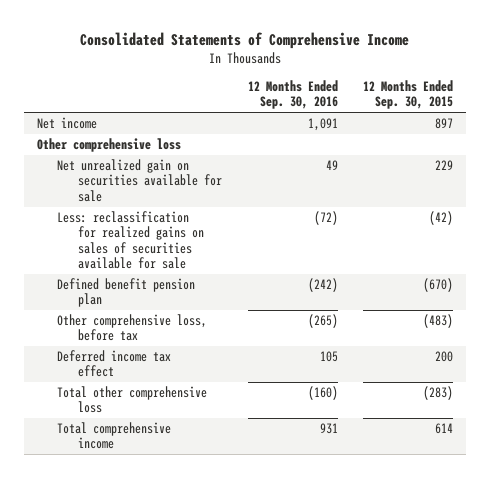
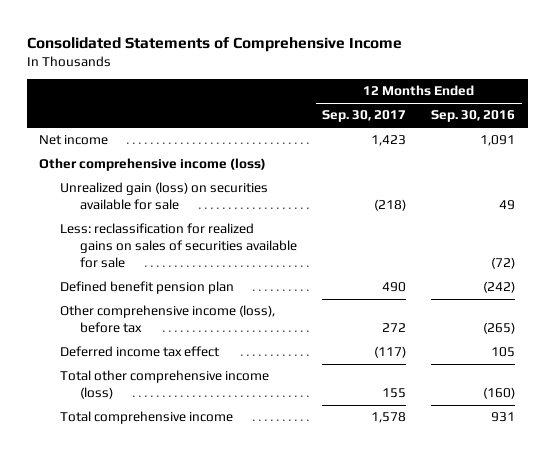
- | 12 Months Ended Sep. 30, 2016 | 12 Months Ended Sep. 30, 2015
+ | 12 Months Ended Sep. 30, 2017 | 12 Months Ended Sep. 30, 2016
- Other comprehensive loss
- Net unrealized gain on securities available for sale | 49 | 229
+ Other comprehensive income (loss)
+ Unrealized gain (loss) on securities available for sale | (218) | 49
- Other comprehensive loss, before tax | (265) | (483)
+ Other comprehensive income (loss), before tax | 272 | (265)
- Total other comprehensive loss | (160) | (283)
+ Total other comprehensive income (loss) | 155 | (160)

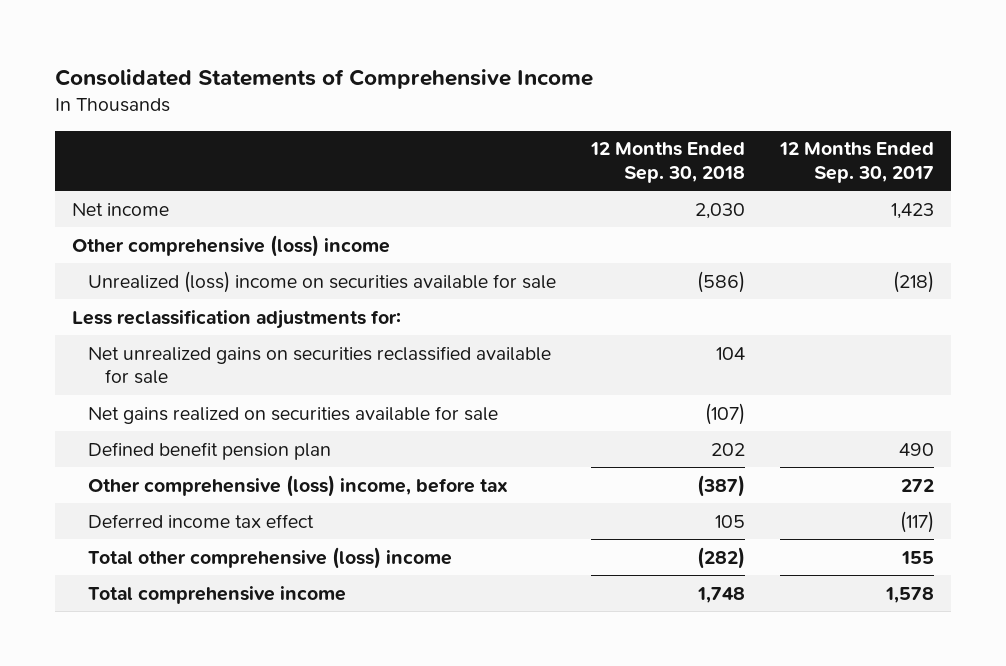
- | 12 Months Ended Sep. 30, 2017 | 12 Months Ended Sep. 30, 2016
+ | 12 Months Ended Sep. 30, 2018 | 12 Months Ended Sep. 30, 2017
- Other comprehensive income (loss)
- Unrealized gain (loss) on securities available for sale | (218) | 49
- Less: reclassification for realized gains on sales of securities available for sale | | (72)
+ Other comprehensive (loss) income
+ Unrealized (loss) income on securities available for sale | (586) | (218)
+ Less reclassification adjustments for:
+ Net unrealized gains on securities reclassified available for sale | 104 |
+ Net gains realized on securities available for sale | (107) |
- Other comprehensive income (loss), before tax | 272 | (265)
+ Other comprehensive (loss) income, before tax | (387) | 272
- Total other comprehensive income (loss) | 155 | (160)
+ Total other comprehensive (loss) income | (282) | 155

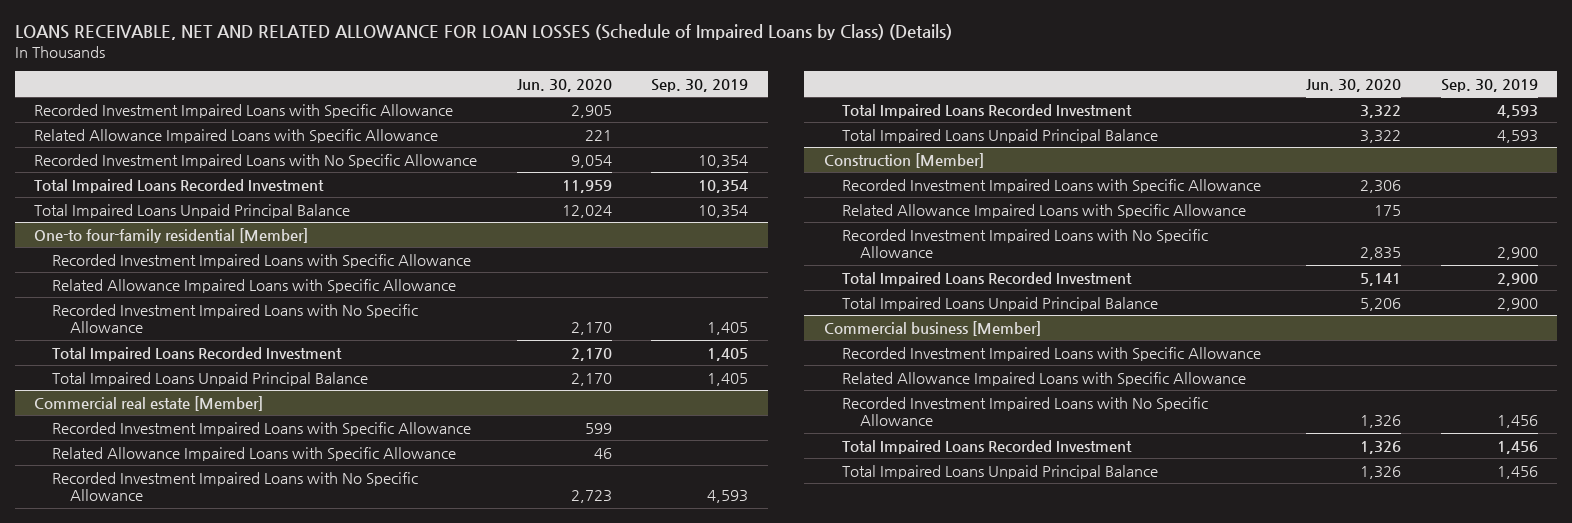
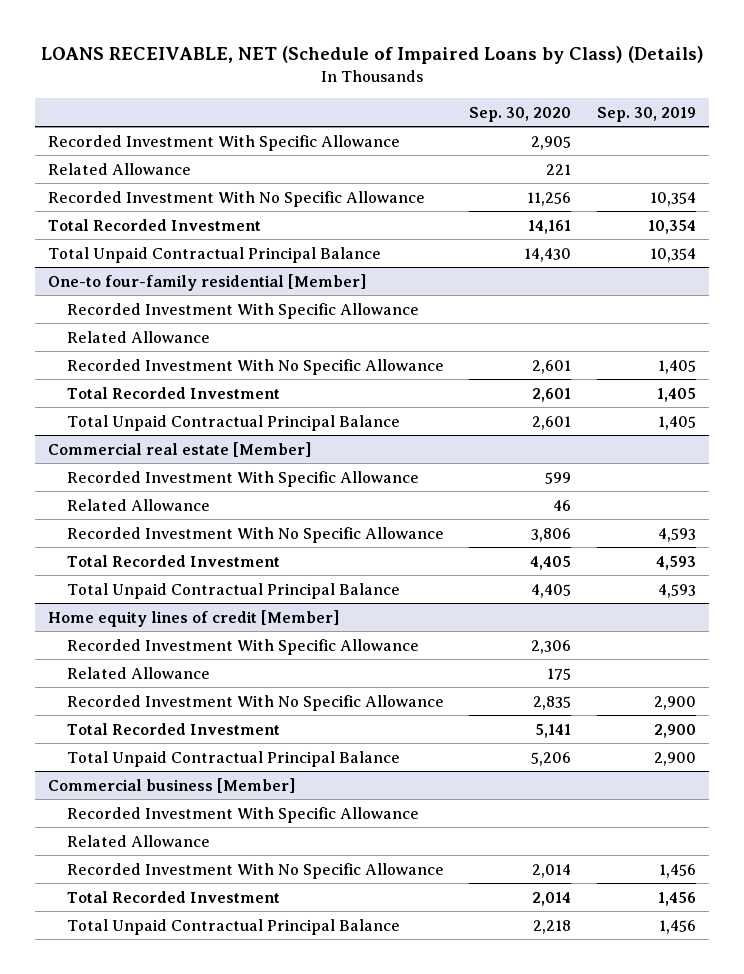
- LOANS RECEIVABLE, NET AND RELATED ALLOWANCE FOR LOAN LOSSES (Schedule of Impaired Loans by Class) (Details)
+ LOANS RECEIVABLE, NET (Schedule of Impaired Loans by Class) (Details)
- | Jun. 30, 2020 | Sep. 30, 2019
+ | Sep. 30, 2020 | Sep. 30, 2019
- Recorded Investment Impaired Loans with Specific Allowance | 2,905 |
- Related Allowance Impaired Loans with Specific Allowance | 221 |
- Recorded Investment Impaired Loans with No Specific Allowance | 9,054 | 10,354
- Total Impaired Loans Recorded Investment | 11,959 | 10,354
- Total Impaired Loans Unpaid Principal Balance | 12,024 | 10,354
+ Recorded Investment With Specific Allowance | 2,905 |
+ Related Allowance | 221 |
+ Recorded Investment With No Specific Allowance | 11,256 | 10,354
+ Total Recorded Investment | 14,161 | 10,354
+ Total Unpaid Contractual Principal Balance | 14,430 | 10,354
@ One-to four-family residential [Member]
- Recorded Investment Impaired Loans with Specific Allowance
- Related Allowance Impaired Loans with Specific Allowance
- Recorded Investment Impaired Loans with No Specific Allowance | 2,170 | 1,405
- Total Impaired Loans Recorded Investment | 2,170 | 1,405
- Total Impaired Loans Unpaid Principal Balance | 2,170 | 1,405
+ Recorded Investment With Specific Allowance
+ Related Allowance
+ Recorded Investment With No Specific Allowance | 2,601 | 1,405
+ Total Recorded Investment | 2,601 | 1,405
+ Total Unpaid Contractual Principal Balance | 2,601 | 1,405
@ Commercial real estate [Member]
- Recorded Investment Impaired Loans with Specific Allowance | 599 |
- Related Allowance Impaired Loans with Specific Allowance | 46 |
- Recorded Investment Impaired Loans with No Specific Allowance | 2,723 | 4,593
- Total Impaired Loans Recorded Investment | 3,322 | 4,593
- Total Impaired Loans Unpaid Principal Balance | 3,322 | 4,593
- Construction [Member]
- Recorded Investment Impaired Loans with Specific Allowance | 2,306 |
- Related Allowance Impaired Loans with Specific Allowance | 175 |
- Recorded Investment Impaired Loans with No Specific Allowance | 2,835 | 2,900
- Total Impaired Loans Recorded Investment | 5,141 | 2,900
- Total Impaired Loans Unpaid Principal Balance | 5,206 | 2,900
@ Commercial real estate [Member]
+ Recorded Investment With Specific Allowance | 599 |
+ Related Allowance | 46 |
+ Recorded Investment With No Specific Allowance | 3,806 | 4,593
+ Total Recorded Investment | 4,405 | 4,593
+ Total Unpaid Contractual Principal Balance | 4,405 | 4,593
+ Home equity lines of credit [Member]
+ Recorded Investment With Specific Allowance | 2,306 |
+ Related Allowance | 175 |
+ Recorded Investment With No Specific Allowance | 2,835 | 2,900
+ Total Recorded Investment | 5,141 | 2,900
+ Total Unpaid Contractual Principal Balance | 5,206 | 2,900
@ Commercial business [Member]
- Recorded Investment Impaired Loans with Specific Allowance
- Related Allowance Impaired Loans with Specific Allowance
- Recorded Investment Impaired Loans with No Specific Allowance | 1,326 | 1,456
- Total Impaired Loans Recorded Investment | 1,326 | 1,456
- Total Impaired Loans Unpaid Principal Balance | 1,326 | 1,456
+ Recorded Investment With Specific Allowance
+ Related Allowance
+ Recorded Investment With No Specific Allowance | 2,014 | 1,456
+ Total Recorded Investment | 2,014 | 1,456
+ Total Unpaid Contractual Principal Balance | 2,218 | 1,456

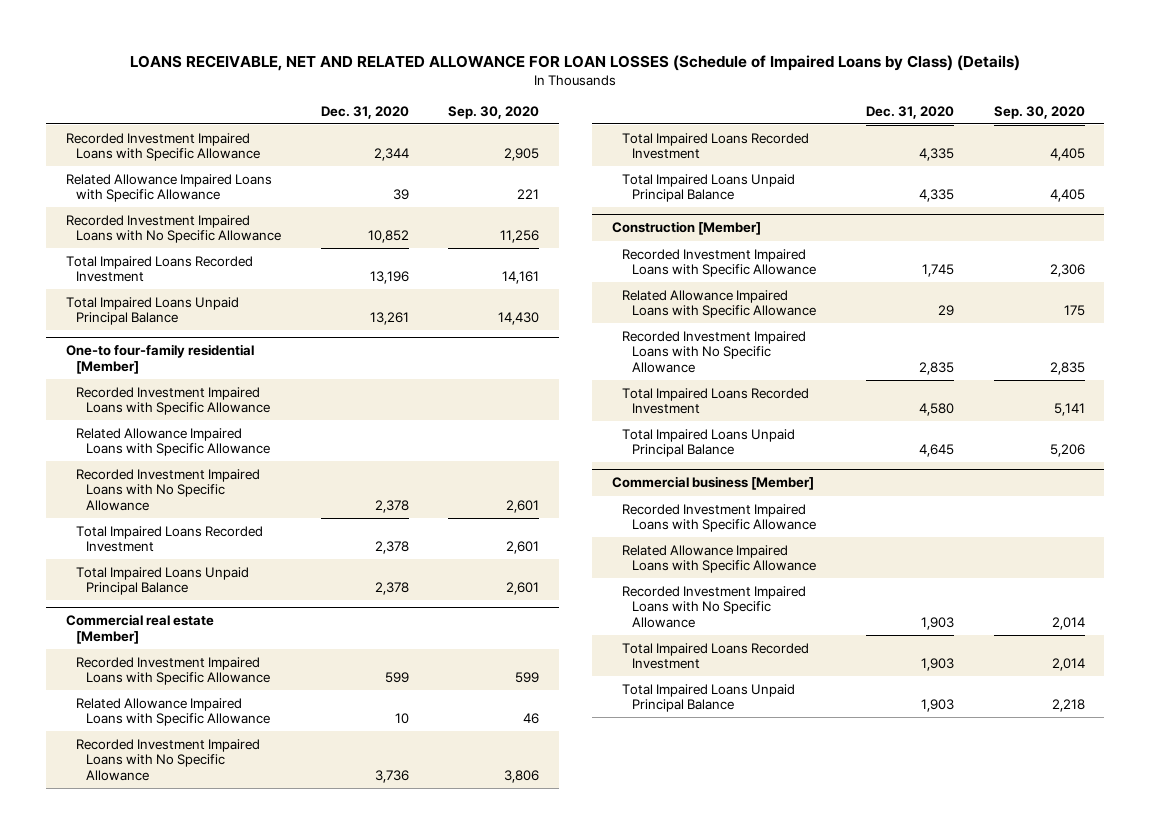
- LOANS RECEIVABLE, NET (Schedule of Impaired Loans by Class) (Details)
+ LOANS RECEIVABLE, NET AND RELATED ALLOWANCE FOR LOAN LOSSES (Schedule of Impaired Loans by Class) (Details)
- | Sep. 30, 2020 | Sep. 30, 2019
+ | Dec. 31, 2020 | Sep. 30, 2020
- Recorded Investment With Specific Allowance | 2,905 |
- Related Allowance | 221 |
- Recorded Investment With No Specific Allowance | 11,256 | 10,354
- Total Recorded Investment | 14,161 | 10,354
- Total Unpaid Contractual Principal Balance | 14,430 | 10,354
+ Recorded Investment Impaired Loans with Specific Allowance | 2,344 | 2,905
+ Related Allowance Impaired Loans with Specific Allowance | 39 | 221
+ Recorded Investment Impaired Loans with No Specific Allowance | 10,852 | 11,256
+ Total Impaired Loans Recorded Investment | 13,196 | 14,161
+ Total Impaired Loans Unpaid Principal Balance | 13,261 | 14,430
@ One-to four-family residential [Member]
- Recorded Investment With Specific Allowance
- Related Allowance
- Recorded Investment With No Specific Allowance | 2,601 | 1,405
- Total Recorded Investment | 2,601 | 1,405
- Total Unpaid Contractual Principal Balance | 2,601 | 1,405
+ Recorded Investment Impaired Loans with Specific Allowance
+ Related Allowance Impaired Loans with Specific Allowance
+ Recorded Investment Impaired Loans with No Specific Allowance | 2,378 | 2,601
+ Total Impaired Loans Recorded Investment | 2,378 | 2,601
+ Total Impaired Loans Unpaid Principal Balance | 2,378 | 2,601
@ Commercial real estate [Member]
- Recorded Investment With Specific Allowance | 599 |
- Related Allowance | 46 |
- Recorded Investment With No Specific Allowance | 3,806 | 4,593
- Total Recorded Investment | 4,405 | 4,593
- Total Unpaid Contractual Principal Balance | 4,405 | 4,593
- Home equity lines of credit [Member]
- Recorded Investment With Specific Allowance | 2,306 |
- Related Allowance | 175 |
- Recorded Investment With No Specific Allowance | 2,835 | 2,900
- Total Recorded Investment | 5,141 | 2,900
- Total Unpaid Contractual Principal Balance | 5,206 | 2,900
@ Commercial real estate [Member]
+ Recorded Investment Impaired Loans with Specific Allowance | 599 | 599
+ Related Allowance Impaired Loans with Specific Allowance | 10 | 46
+ Recorded Investment Impaired Loans with No Specific Allowance | 3,736 | 3,806
+ Total Impaired Loans Recorded Investment | 4,335 | 4,405
+ Total Impaired Loans Unpaid Principal Balance | 4,335 | 4,405
+ Construction [Member]
+ Recorded Investment Impaired Loans with Specific Allowance | 1,745 | 2,306
+ Related Allowance Impaired Loans with Specific Allowance | 29 | 175
+ Recorded Investment Impaired Loans with No Specific Allowance | 2,835 | 2,835
+ Total Impaired Loans Recorded Investment | 4,580 | 5,141
+ Total Impaired Loans Unpaid Principal Balance | 4,645 | 5,206
@ Commercial business [Member]
- Recorded Investment With Specific Allowance
- Related Allowance
- Recorded Investment With No Specific Allowance | 2,014 | 1,456
- Total Recorded Investment | 2,014 | 1,456
- Total Unpaid Contractual Principal Balance | 2,218 | 1,456
+ Recorded Investment Impaired Loans with Specific Allowance
+ Related Allowance Impaired Loans with Specific Allowance
+ Recorded Investment Impaired Loans with No Specific Allowance | 1,903 | 2,014
+ Total Impaired Loans Recorded Investment | 1,903 | 2,014
+ Total Impaired Loans Unpaid Principal Balance | 1,903 | 2,218

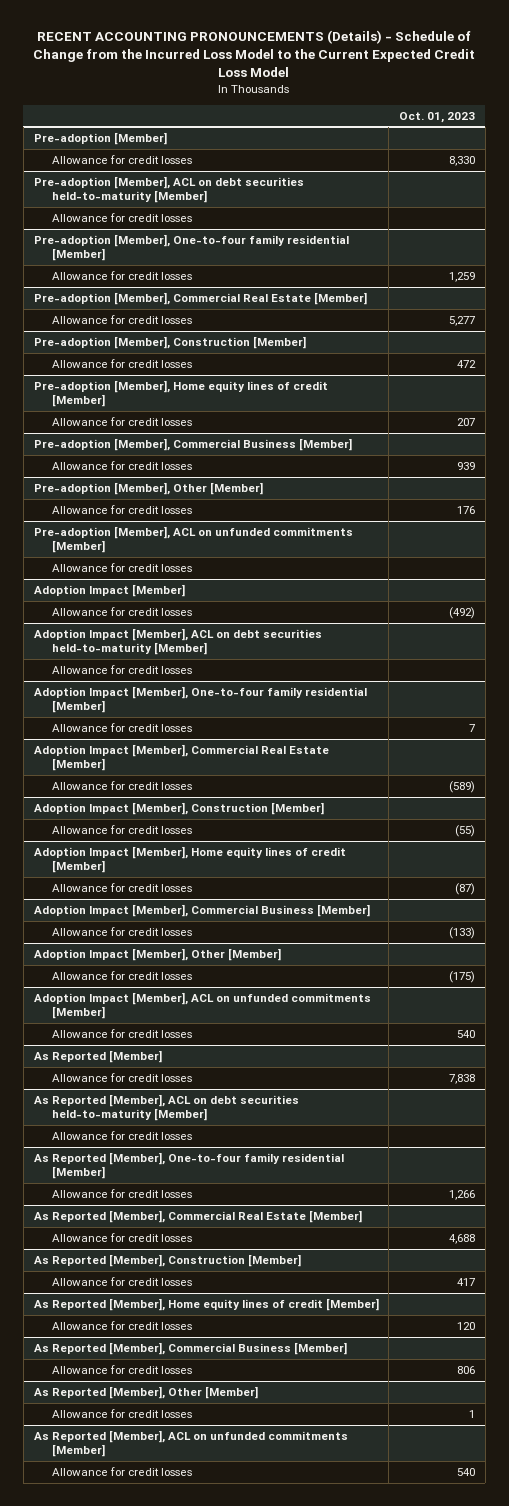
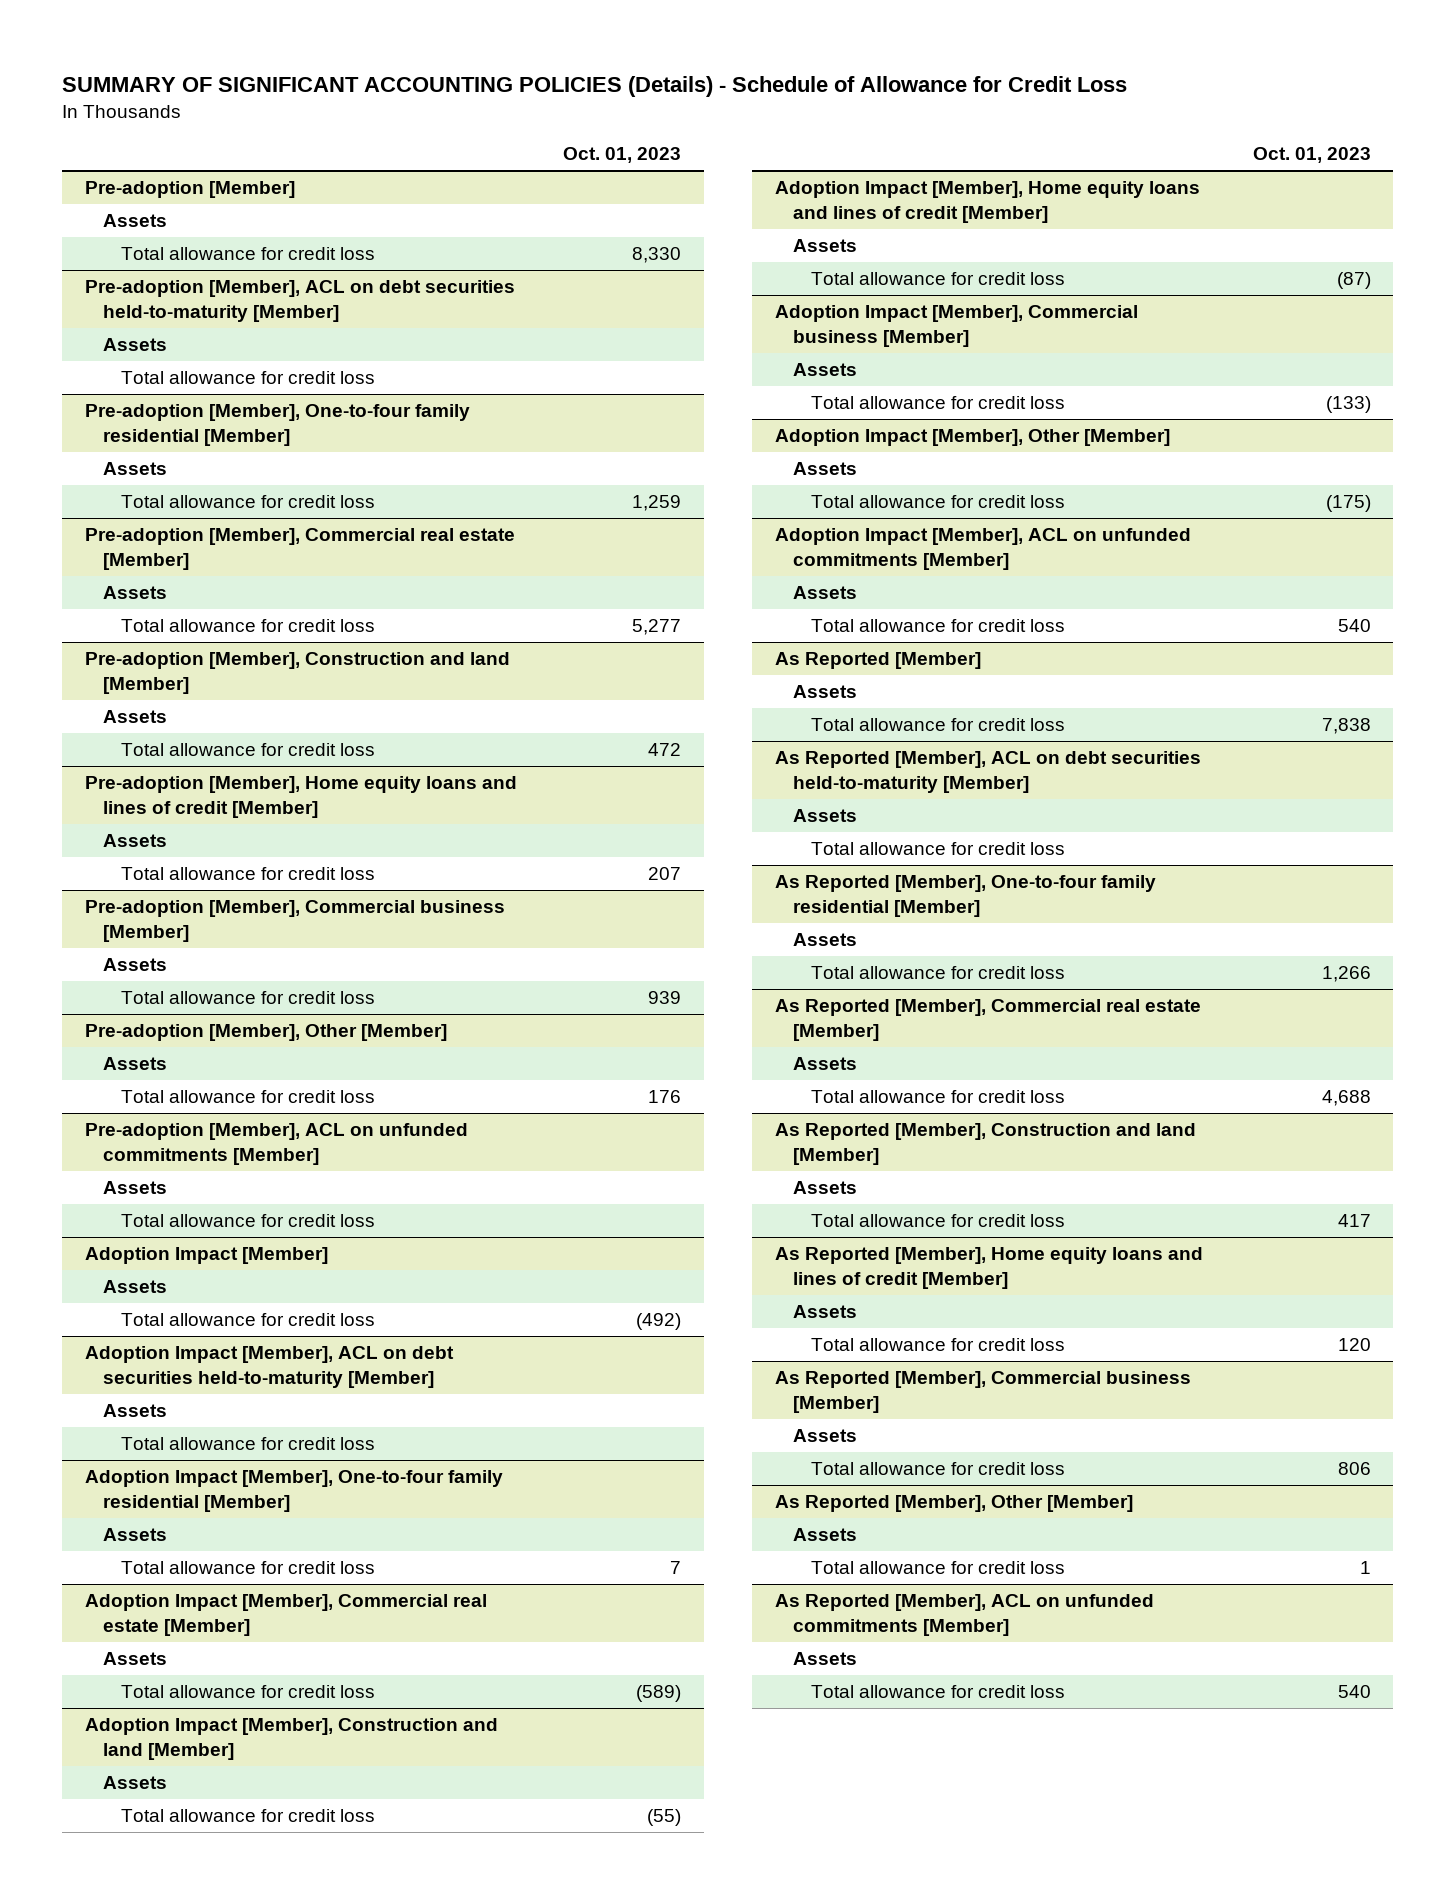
- RECENT ACCOUNTING PRONOUNCEMENTS (Details) - Schedule of Change from the Incurred Loss Model to the Current Expected Credit Loss Model
+ SUMMARY OF SIGNIFICANT ACCOUNTING POLICIES (Details) - Schedule of Allowance for Credit Loss
@ Pre-adoption [Member]
- Allowance for credit losses | 8,330
+ Assets
+ Total allowance for credit loss | 8,330
@ Pre-adoption [Member], ACL on debt securities held-to-maturity [Member]
- Allowance for credit losses
+ Assets
+ Total allowance for credit loss
@ Pre-adoption [Member], One-to-four family residential [Member]
- Allowance for credit losses | 1,259
- Pre-adoption [Member], Commercial Real Estate [Member]
- Allowance for credit losses | 5,277
- Pre-adoption [Member], Construction [Member]
- Allowance for credit losses | 472
- Pre-adoption [Member], Home equity lines of credit [Member]
- Allowance for credit losses | 207
- Pre-adoption [Member], Commercial Business [Member]
- Allowance for credit losses | 939
@ Pre-adoption [Member], One-to-four family residential [Member]
+ Assets
+ Total allowance for credit loss | 1,259
+ Pre-adoption [Member], Commercial real estate [Member]
+ Assets
+ Total allowance for credit loss | 5,277
+ Pre-adoption [Member], Construction and land [Member]
+ Assets
+ Total allowance for credit loss | 472
+ Pre-adoption [Member], Home equity loans and lines of credit [Member]
+ Assets
+ Total allowance for credit loss | 207
+ Pre-adoption [Member], Commercial business [Member]
+ Assets
+ Total allowance for credit loss | 939
@ Pre-adoption [Member], Other [Member]
- Allowance for credit losses | 176
+ Assets
+ Total allowance for credit loss | 176
@ Pre-adoption [Member], ACL on unfunded commitments [Member]
- Allowance for credit losses
+ Assets
+ Total allowance for credit loss
@ Adoption Impact [Member]
- Allowance for credit losses | (492)
+ Assets
+ Total allowance for credit loss | (492)
@ Adoption Impact [Member], ACL on debt securities held-to-maturity [Member]
- Allowance for credit losses
+ Assets
+ Total allowance for credit loss
@ Adoption Impact [Member], One-to-four family residential [Member]
- Allowance for credit losses | 7
- Adoption Impact [Member], Commercial Real Estate [Member]
- Allowance for credit losses | (589)
- Adoption Impact [Member], Construction [Member]
- Allowance for credit losses | (55)
- Adoption Impact [Member], Home equity lines of credit [Member]
- Allowance for credit losses | (87)
- Adoption Impact [Member], Commercial Business [Member]
- Allowance for credit losses | (133)
@ Adoption Impact [Member], One-to-four family residential [Member]
+ Assets
+ Total allowance for credit loss | 7
+ Adoption Impact [Member], Commercial real estate [Member]
+ Assets
+ Total allowance for credit loss | (589)
+ Adoption Impact [Member], Construction and land [Member]
+ Assets
+ Total allowance for credit loss | (55)
+ Adoption Impact [Member], Home equity loans and lines of credit [Member]
+ Assets
+ Total allowance for credit loss | (87)
+ Adoption Impact [Member], Commercial business [Member]
+ Assets
+ Total allowance for credit loss | (133)
@ Adoption Impact [Member], Other [Member]
- Allowance for credit losses | (175)
+ Assets
+ Total allowance for credit loss | (175)
@ Adoption Impact [Member], ACL on unfunded commitments [Member]
- Allowance for credit losses | 540
+ Assets
+ Total allowance for credit loss | 540
@ As Reported [Member]
- Allowance for credit losses | 7,838
+ Assets
+ Total allowance for credit loss | 7,838
@ As Reported [Member], ACL on debt securities held-to-maturity [Member]
- Allowance for credit losses
+ Assets
+ Total allowance for credit loss
@ As Reported [Member], One-to-four family residential [Member]
- Allowance for credit losses | 1,266
- As Reported [Member], Commercial Real Estate [Member]
- Allowance for credit losses | 4,688
- As Reported [Member], Construction [Member]
- Allowance for credit losses | 417
- As Reported [Member], Home equity lines of credit [Member]
- Allowance for credit losses | 120
- As Reported [Member], Commercial Business [Member]
- Allowance for credit losses | 806
@ As Reported [Member], One-to-four family residential [Member]
+ Assets
+ Total allowance for credit loss | 1,266
+ As Reported [Member], Commercial real estate [Member]
+ Assets
+ Total allowance for credit loss | 4,688
+ As Reported [Member], Construction and land [Member]
+ Assets
+ Total allowance for credit loss | 417
+ As Reported [Member], Home equity loans and lines of credit [Member]
+ Assets
+ Total allowance for credit loss | 120
+ As Reported [Member], Commercial business [Member]
+ Assets
+ Total allowance for credit loss | 806
@ As Reported [Member], Other [Member]
- Allowance for credit losses | 1
+ Assets
+ Total allowance for credit loss | 1
@ As Reported [Member], ACL on unfunded commitments [Member]
- Allowance for credit losses | 540
+ Assets
+ Total allowance for credit loss | 540

